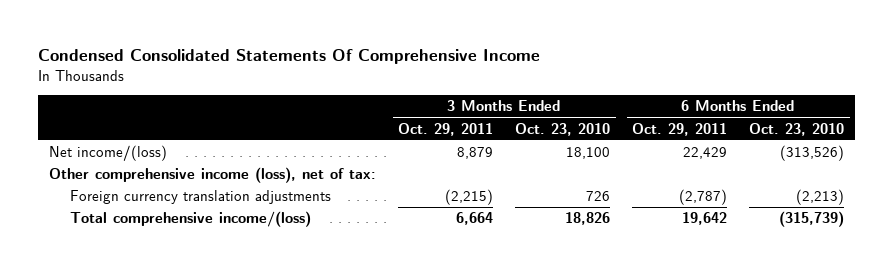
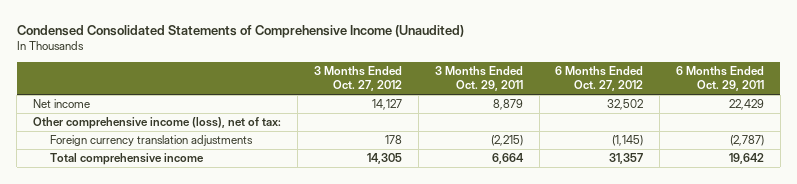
- Condensed Consolidated Statements Of Comprehensive Income
+ Condensed Consolidated Statements of Comprehensive Income (Unaudited)
- | 3 Months Ended Oct. 29, 2011 | 3 Months Ended Oct. 23, 2010 | 6 Months Ended Oct. 29, 2011 | 6 Months Ended Oct. 23, 2010
+ | 3 Months Ended Oct. 27, 2012 | 3 Months Ended Oct. 29, 2011 | 6 Months Ended Oct. 27, 2012 | 6 Months Ended Oct. 29, 2011
- Net income/(loss) | 8,879 | 18,100 | 22,429 | (313,526)
+ Net income | 14,127 | 8,879 | 32,502 | 22,429
- Total comprehensive income/(loss) | 6,664 | 18,826 | 19,642 | (315,739)
+ Total comprehensive income | 14,305 | 6,664 | 31,357 | 19,642

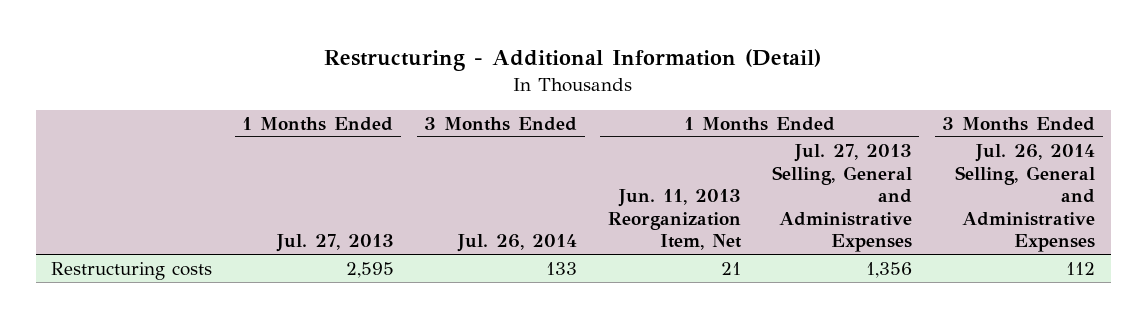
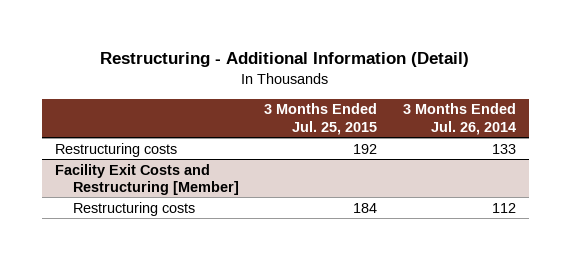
- | 1 Months Ended Jul. 27, 2013 | 3 Months Ended Jul. 26, 2014 | 1 Months Ended Jun. 11, 2013 Reorganization Item, Net | 1 Months Ended Jul. 27, 2013 Selling, General and Administrative Expenses | 3 Months Ended Jul. 26, 2014 Selling, General and Administrative Expenses
+ | 3 Months Ended Jul. 25, 2015 | 3 Months Ended Jul. 26, 2014
+ Facility Exit Costs and Restructuring [Member]
+ Restructuring costs | 184 | 112

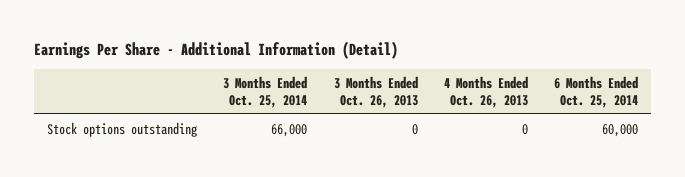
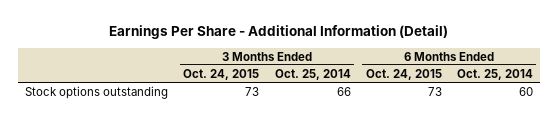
- | 3 Months Ended Oct. 25, 2014 | 3 Months Ended Oct. 26, 2013 | 4 Months Ended Oct. 26, 2013 | 6 Months Ended Oct. 25, 2014
+ | 3 Months Ended Oct. 24, 2015 | 3 Months Ended Oct. 25, 2014 | 6 Months Ended Oct. 24, 2015 | 6 Months Ended Oct. 25, 2014
- Stock options outstanding | 66,000 | 0 | 0 | 60,000
+ Stock options outstanding | 73 | 66 | 73 | 60

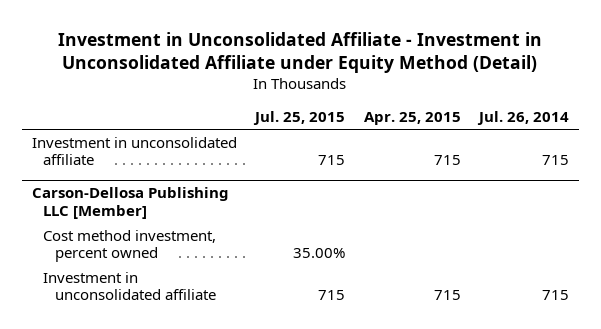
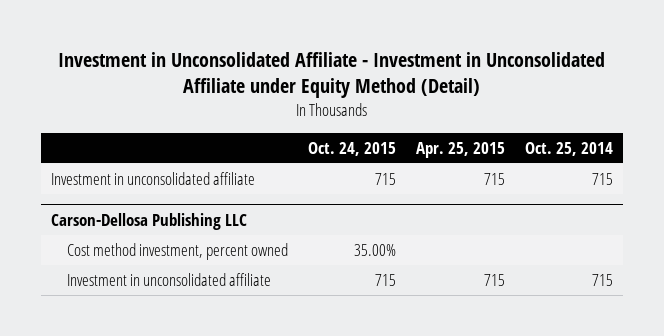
- | Jul. 25, 2015 | Apr. 25, 2015 | Jul. 26, 2014
+ | Oct. 24, 2015 | Apr. 25, 2015 | Oct. 25, 2014
- Carson-Dellosa Publishing LLC [Member]
+ Carson-Dellosa Publishing LLC

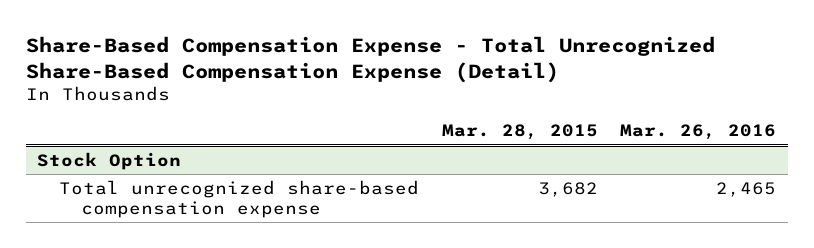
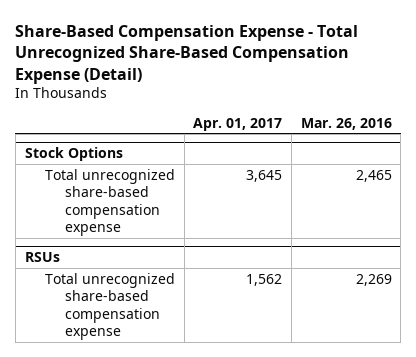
- | Mar. 28, 2015 | Mar. 26, 2016
+ | Apr. 01, 2017 | Mar. 26, 2016
- Stock Option
+ Stock Options
+ RSUs
+ Total unrecognized share-based compensation expense | 1,562 | 2,269

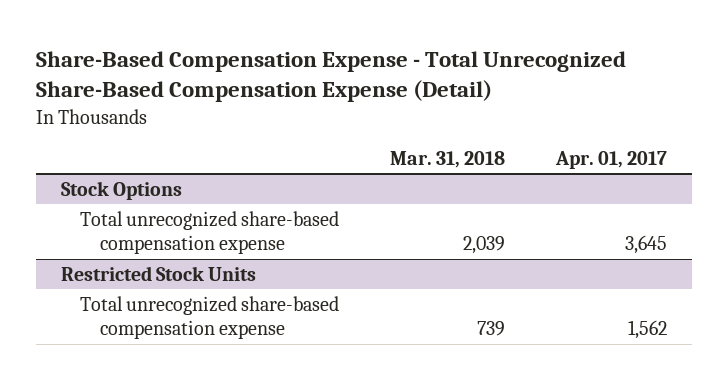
- | Apr. 01, 2017 | Mar. 26, 2016
+ | Mar. 31, 2018 | Apr. 01, 2017
- RSUs
+ Restricted Stock Units

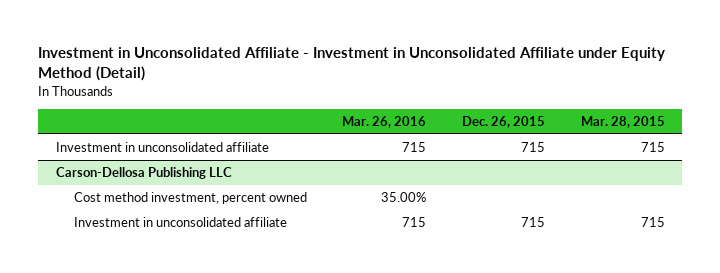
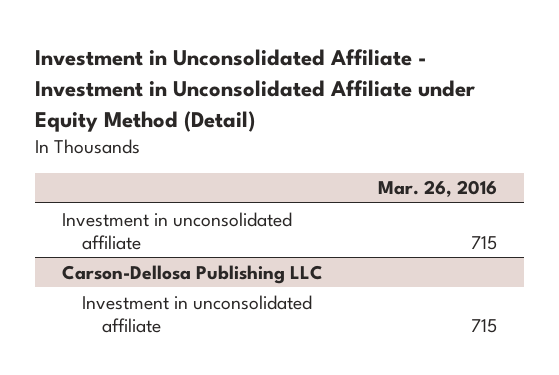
- | Mar. 26, 2016 | Dec. 26, 2015 | Mar. 28, 2015
+ | Mar. 26, 2016
@ Carson-Dellosa Publishing LLC
- Cost method investment, percent owned | 35.00% | |

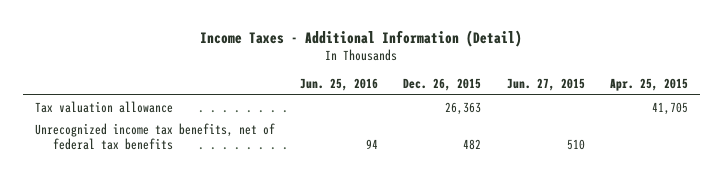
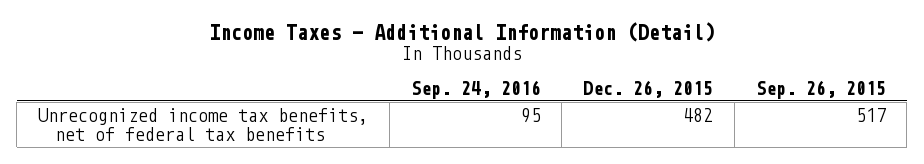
- | Jun. 25, 2016 | Dec. 26, 2015 | Jun. 27, 2015 | Apr. 25, 2015
+ | Sep. 24, 2016 | Dec. 26, 2015 | Sep. 26, 2015
- Tax valuation allowance | | 26,363 | | 41,705

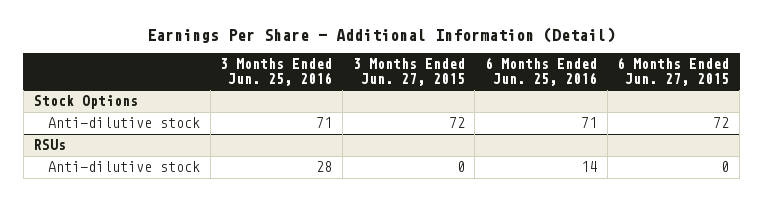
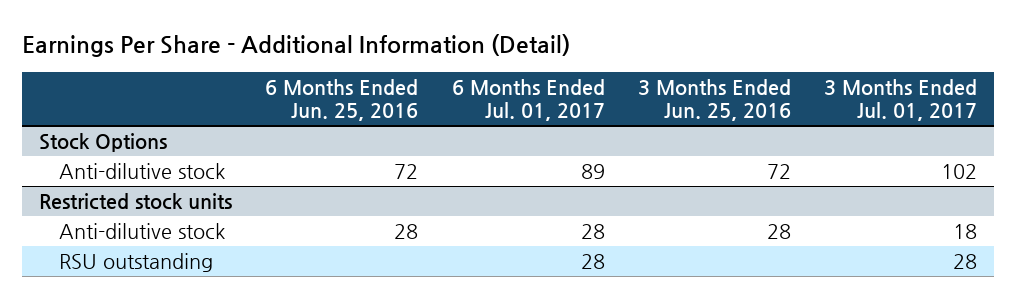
- | 3 Months Ended Jun. 25, 2016 | 3 Months Ended Jun. 27, 2015 | 6 Months Ended Jun. 25, 2016 | 6 Months Ended Jun. 27, 2015
+ | 6 Months Ended Jun. 25, 2016 | 6 Months Ended Jul. 01, 2017 | 3 Months Ended Jun. 25, 2016 | 3 Months Ended Jul. 01, 2017
@ Stock Options
- Anti-dilutive stock | 71 | 72 | 71 | 72
- RSUs
- Anti-dilutive stock | 28 | 0 | 14 | 0
@ Stock Options
+ Anti-dilutive stock | 72 | 89 | 72 | 102
+ Restricted stock units
+ Anti-dilutive stock | 28 | 28 | 28 | 18
+ RSU outstanding | | 28 | | 28

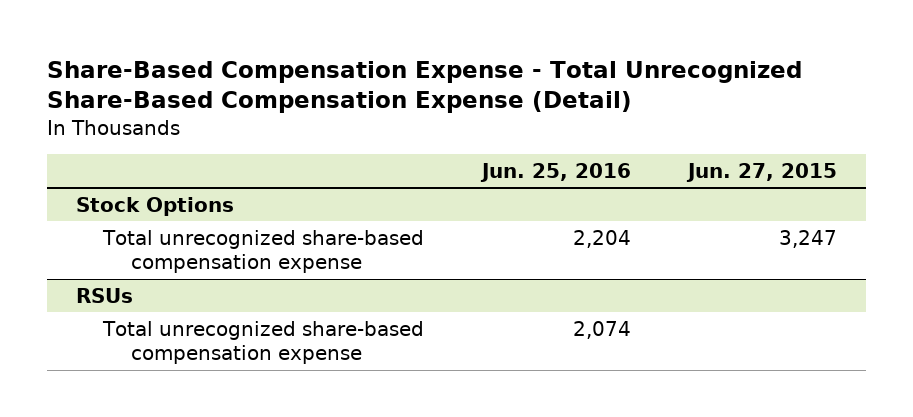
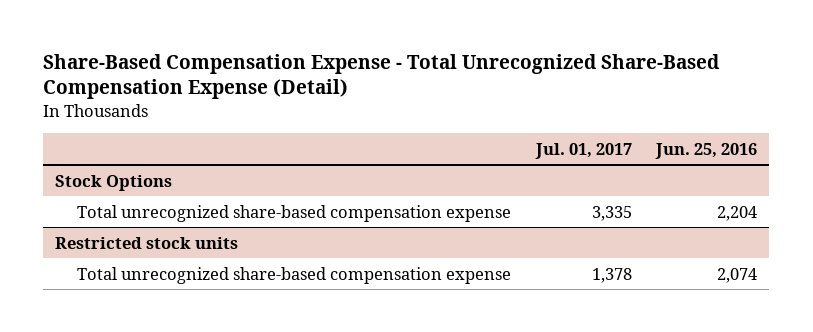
- | Jun. 25, 2016 | Jun. 27, 2015
+ | Jul. 01, 2017 | Jun. 25, 2016
- RSUs
+ Restricted stock units

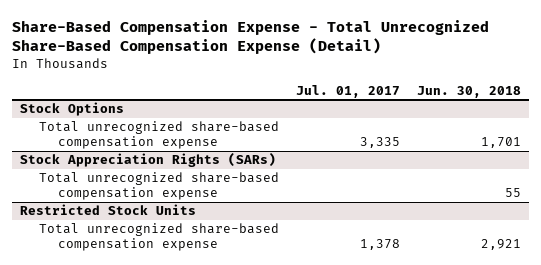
- | Jul. 01, 2017 | Jun. 25, 2016
+ | Jul. 01, 2017 | Jun. 30, 2018
- Restricted stock units
+ Stock Appreciation Rights (SARs)
+ Total unrecognized share-based compensation expense | | 55
+ Restricted Stock Units

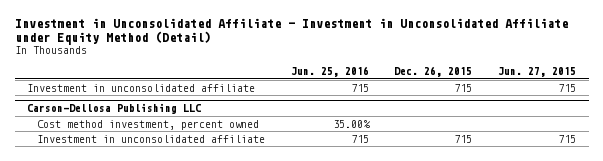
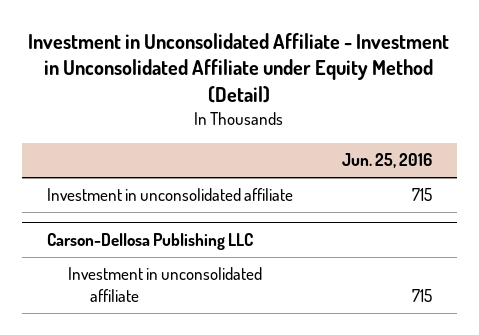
- | Jun. 25, 2016 | Dec. 26, 2015 | Jun. 27, 2015
+ | Jun. 25, 2016
@ Carson-Dellosa Publishing LLC
- Cost method investment, percent owned | 35.00% | |

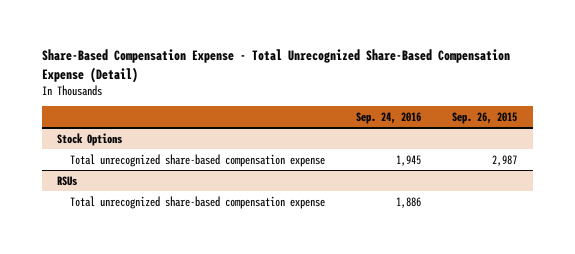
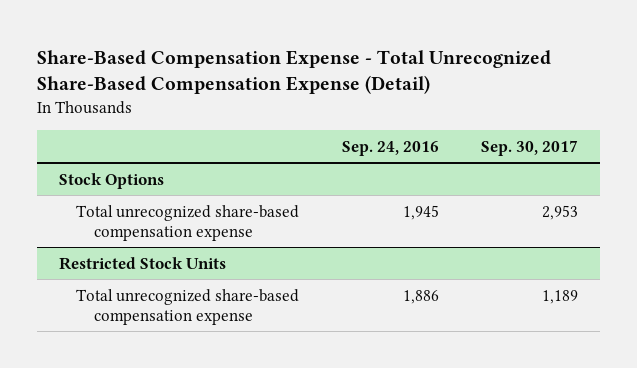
- | Sep. 24, 2016 | Sep. 26, 2015
+ | Sep. 24, 2016 | Sep. 30, 2017
- RSUs
+ Restricted Stock Units

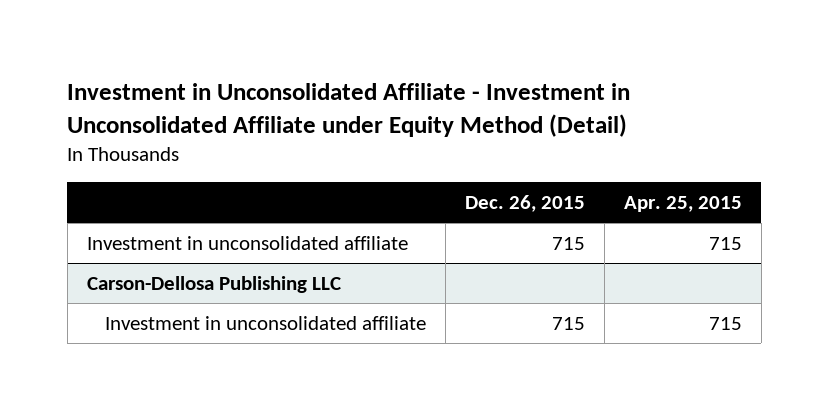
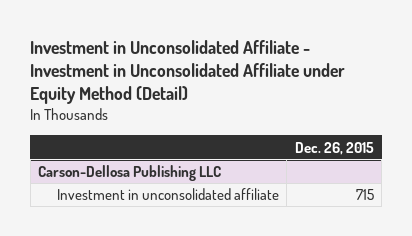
- | Dec. 26, 2015 | Apr. 25, 2015
+ | Dec. 26, 2015
- Investment in unconsolidated affiliate | 715 | 715

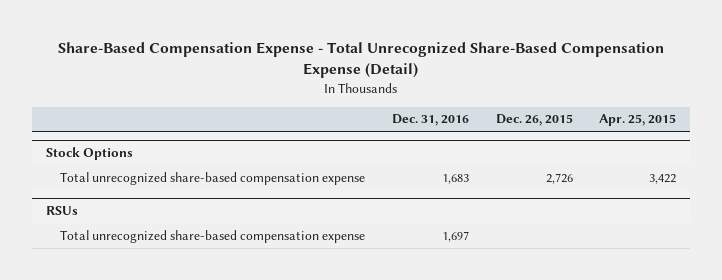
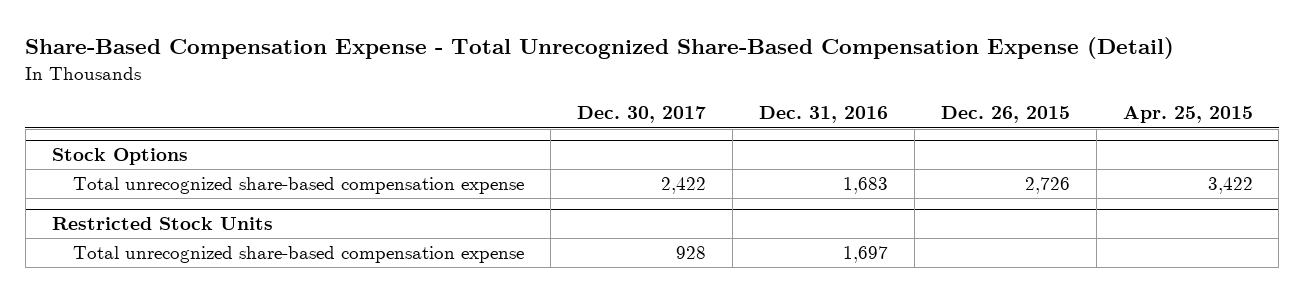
- | Dec. 31, 2016 | Dec. 26, 2015 | Apr. 25, 2015
+ | Dec. 30, 2017 | Dec. 31, 2016 | Dec. 26, 2015 | Apr. 25, 2015
- RSUs
+ Restricted Stock Units

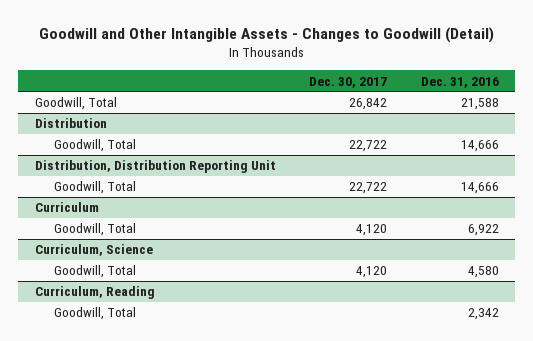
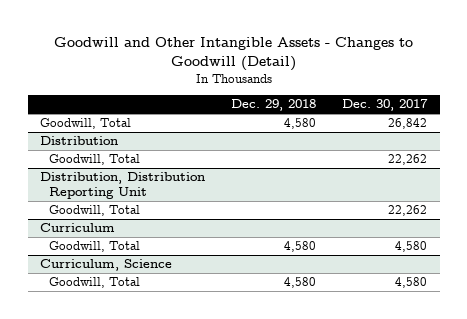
- | Dec. 30, 2017 | Dec. 31, 2016
+ | Dec. 29, 2018 | Dec. 30, 2017
@ Distribution
- Goodwill, Total | 22,722 | 14,666
+ Goodwill, Total | | 22,262
@ Distribution, Distribution Reporting Unit
- Goodwill, Total | 22,722 | 14,666
+ Goodwill, Total | | 22,262
@ Curriculum
- Goodwill, Total | 4,120 | 6,922
+ Goodwill, Total | 4,580 | 4,580
@ Curriculum, Science
- Goodwill, Total | 4,120 | 4,580
- Curriculum, Reading
- Goodwill, Total | | 2,342
@ Curriculum, Science
+ Goodwill, Total | 4,580 | 4,580

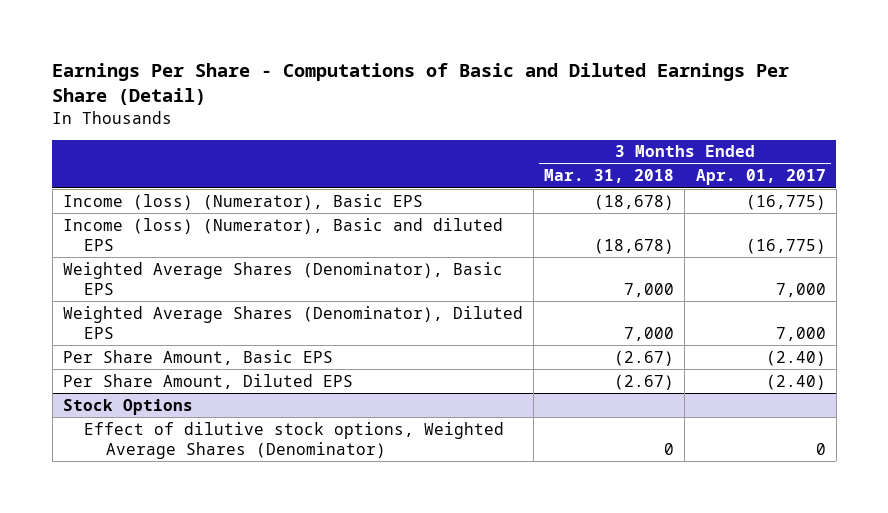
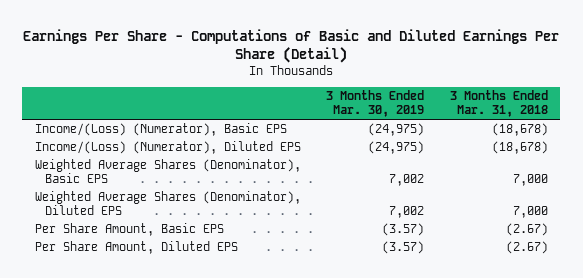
- | 3 Months Ended Mar. 31, 2018 | 3 Months Ended Apr. 01, 2017
+ | 3 Months Ended Mar. 30, 2019 | 3 Months Ended Mar. 31, 2018
- Income (loss) (Numerator), Basic EPS | (18,678) | (16,775)
- Income (loss) (Numerator), Basic and diluted EPS | (18,678) | (16,775)
+ Income/(Loss) (Numerator), Basic EPS | (24,975) | (18,678)
+ Income/(Loss) (Numerator), Diluted EPS | (24,975) | (18,678)
- Stock Options
- Effect of dilutive stock options, Weighted Average Shares (Denominator) | 0 | 0

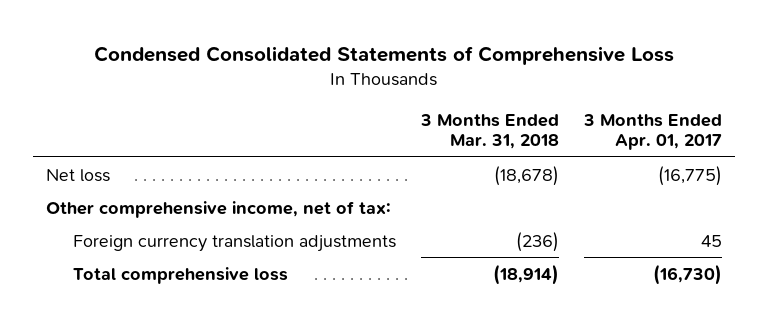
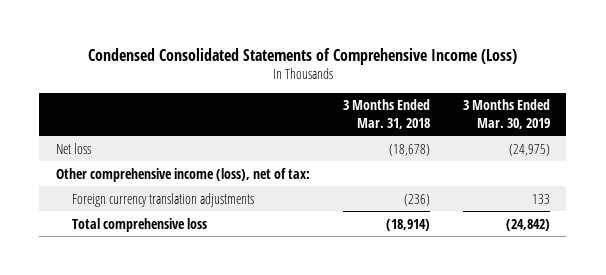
- Condensed Consolidated Statements of Comprehensive Loss
+ Condensed Consolidated Statements of Comprehensive Income (Loss)
- | 3 Months Ended Mar. 31, 2018 | 3 Months Ended Apr. 01, 2017
+ | 3 Months Ended Mar. 31, 2018 | 3 Months Ended Mar. 30, 2019
- Other comprehensive income, net of tax:
+ Other comprehensive income (loss), net of tax:

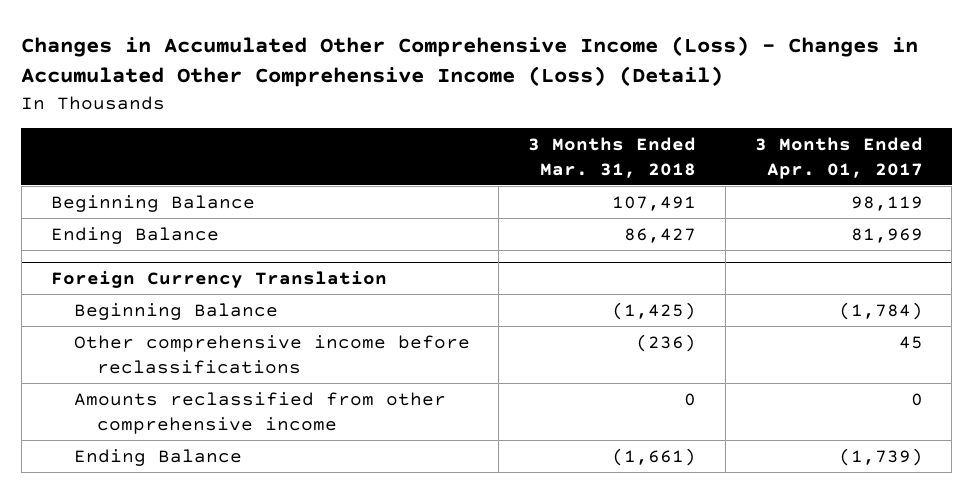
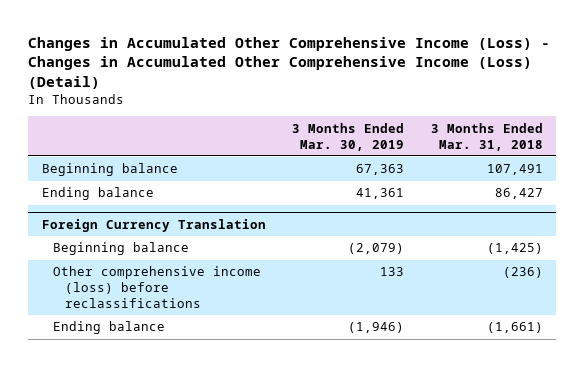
- | 3 Months Ended Mar. 31, 2018 | 3 Months Ended Apr. 01, 2017
+ | 3 Months Ended Mar. 30, 2019 | 3 Months Ended Mar. 31, 2018
- Beginning Balance | 107,491 | 98,119
- Ending Balance | 86,427 | 81,969
+ Beginning balance | 67,363 | 107,491
+ Ending balance | 41,361 | 86,427
@ Foreign Currency Translation
- Beginning Balance | (1,425) | (1,784)
- Other comprehensive income before reclassifications | (236) | 45
- Amounts reclassified from other comprehensive income | 0 | 0
- Ending Balance | (1,661) | (1,739)
+ Beginning balance | (2,079) | (1,425)
+ Other comprehensive income (loss) before reclassifications | 133 | (236)
+ Ending balance | (1,946) | (1,661)

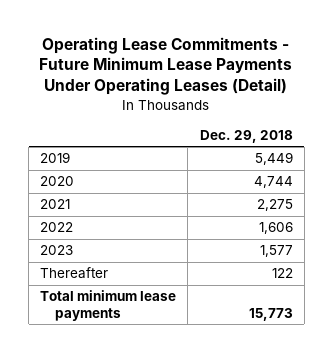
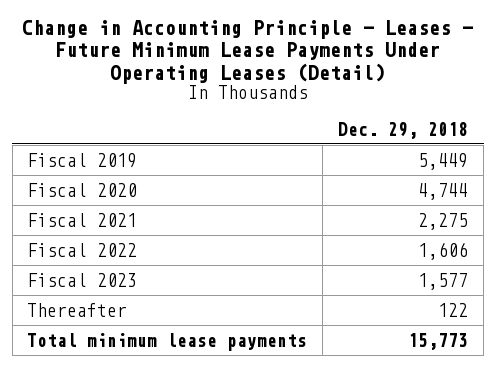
- Operating Lease Commitments - Future Minimum Lease Payments Under Operating Leases (Detail)
+ Change in Accounting Principle - Leases - Future Minimum Lease Payments Under Operating Leases (Detail)
- 2019 | 5,449
- 2020 | 4,744
- 2021 | 2,275
- 2022 | 1,606
- 2023 | 1,577
+ Fiscal 2019 | 5,449
+ Fiscal 2020 | 4,744
+ Fiscal 2021 | 2,275
+ Fiscal 2022 | 1,606
+ Fiscal 2023 | 1,577

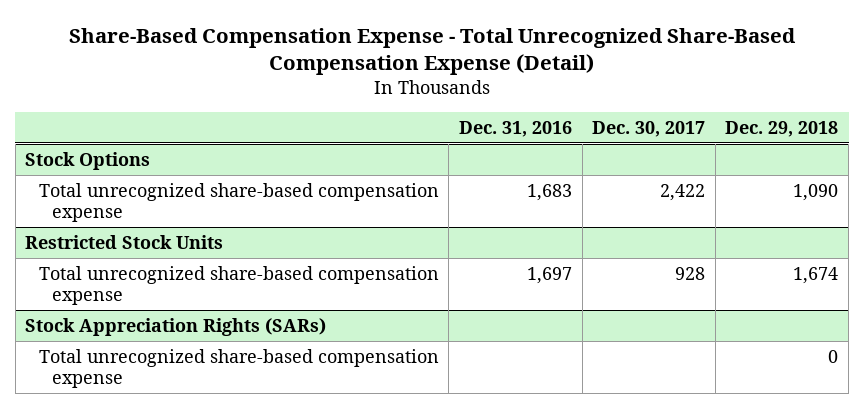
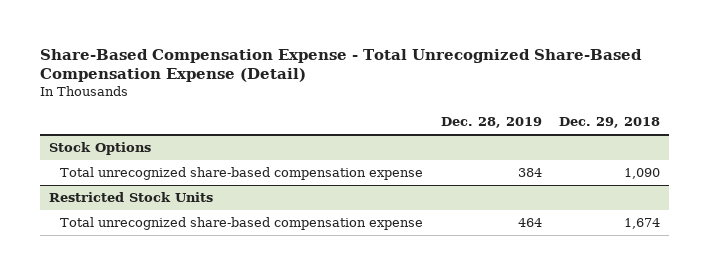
- | Dec. 31, 2016 | Dec. 30, 2017 | Dec. 29, 2018
+ | Dec. 28, 2019 | Dec. 29, 2018
- Stock Appreciation Rights (SARs)
- Total unrecognized share-based compensation expense | | | 0

